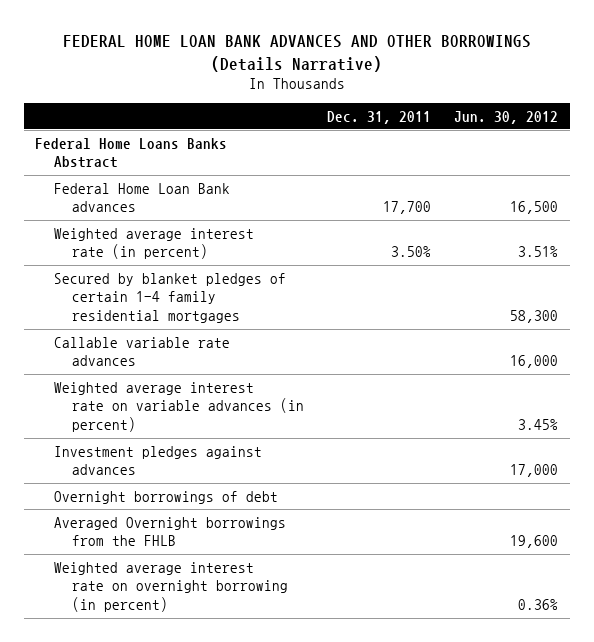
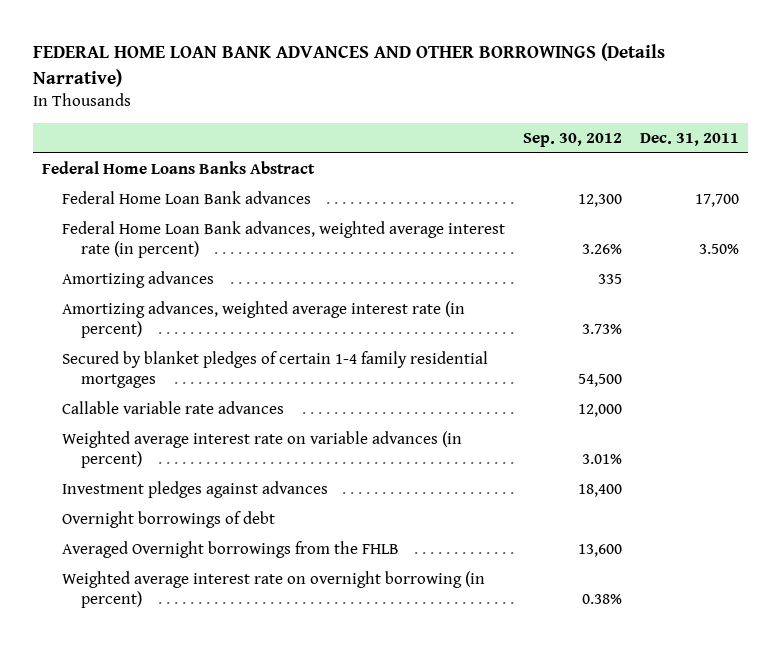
- | Dec. 31, 2011 | Jun. 30, 2012
+ | Sep. 30, 2012 | Dec. 31, 2011
- Weighted average interest rate (in percent) | 3.50% | 3.51%
+ Federal Home Loan Bank advances, weighted average interest rate (in percent) | 3.26% | 3.50%
+ Amortizing advances | 335 |
+ Amortizing advances, weighted average interest rate (in percent) | 3.73% |

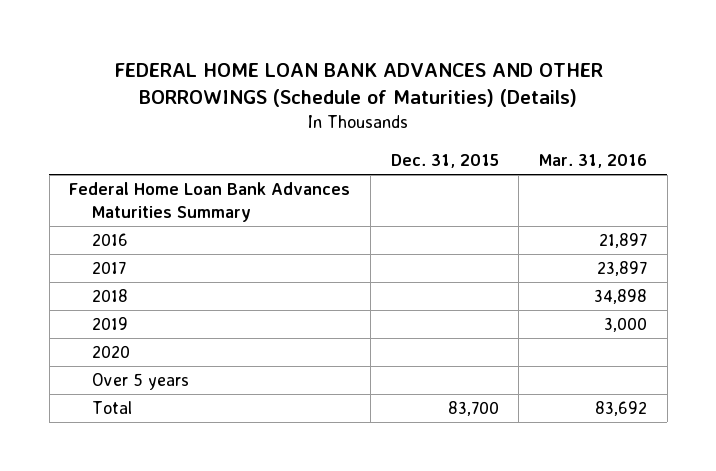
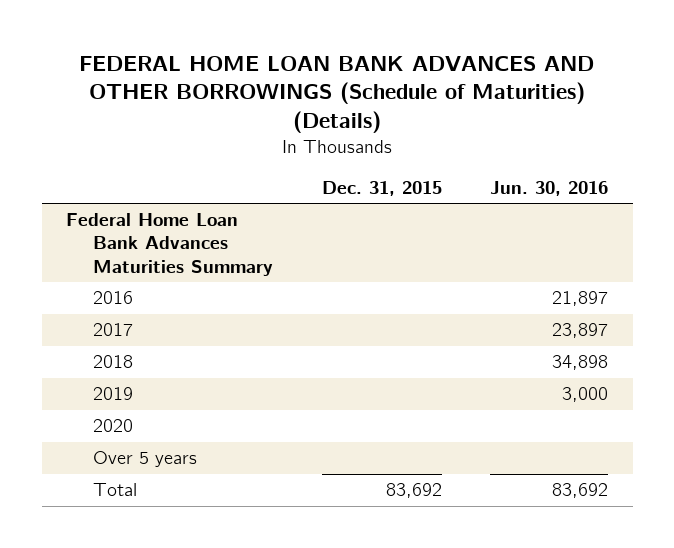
- | Dec. 31, 2015 | Mar. 31, 2016
+ | Dec. 31, 2015 | Jun. 30, 2016
- Total | 83,700 | 83,692
+ Total | 83,692 | 83,692

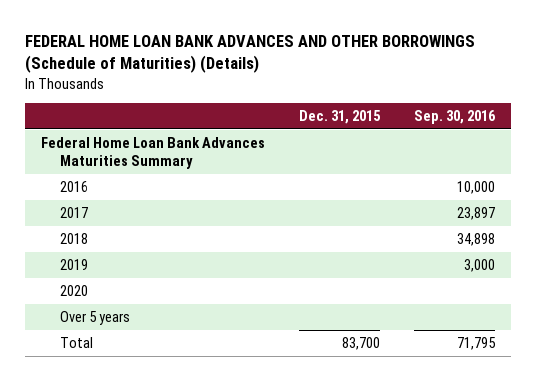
- | Dec. 31, 2015 | Jun. 30, 2016
+ | Dec. 31, 2015 | Sep. 30, 2016
- Total | 83,692 | 83,692
+ Total | 83,700 | 71,795

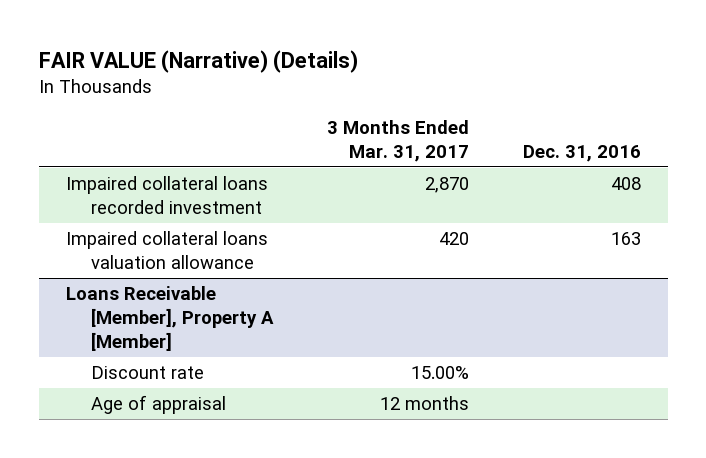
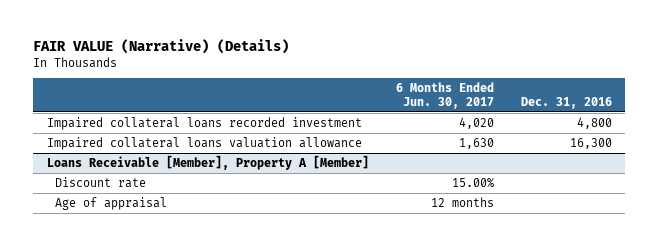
- | 3 Months Ended Mar. 31, 2017 | Dec. 31, 2016
+ | 6 Months Ended Jun. 30, 2017 | Dec. 31, 2016
- Impaired collateral loans recorded investment | 2,870 | 408
- Impaired collateral loans valuation allowance | 420 | 163
+ Impaired collateral loans recorded investment | 4,020 | 4,800
+ Impaired collateral loans valuation allowance | 1,630 | 16,300

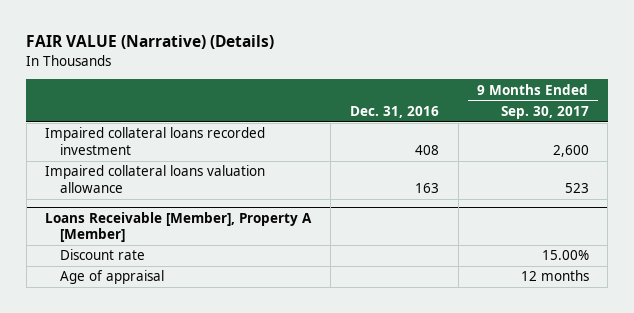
- | 6 Months Ended Jun. 30, 2017 | Dec. 31, 2016
+ | Dec. 31, 2016 | 9 Months Ended Sep. 30, 2017
- Impaired collateral loans recorded investment | 4,020 | 4,800
- Impaired collateral loans valuation allowance | 1,630 | 16,300
+ Impaired collateral loans recorded investment | 408 | 2,600
+ Impaired collateral loans valuation allowance | 163 | 523

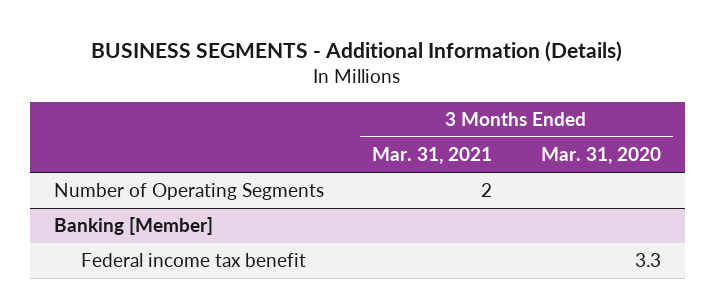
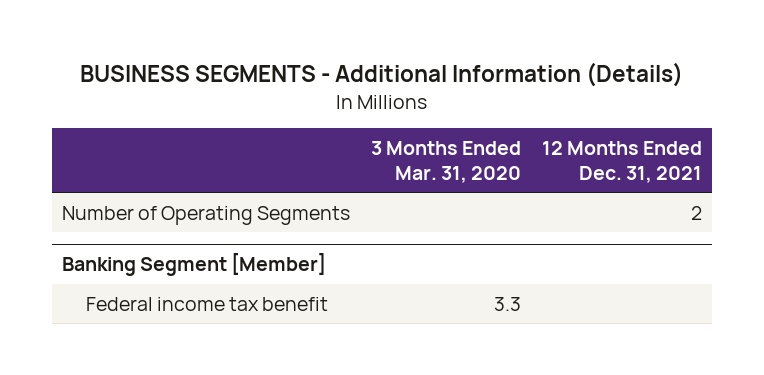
- | 3 Months Ended Mar. 31, 2021 | 3 Months Ended Mar. 31, 2020
+ | 3 Months Ended Mar. 31, 2020 | 12 Months Ended Dec. 31, 2021
- Banking [Member]
+ Banking Segment [Member]

